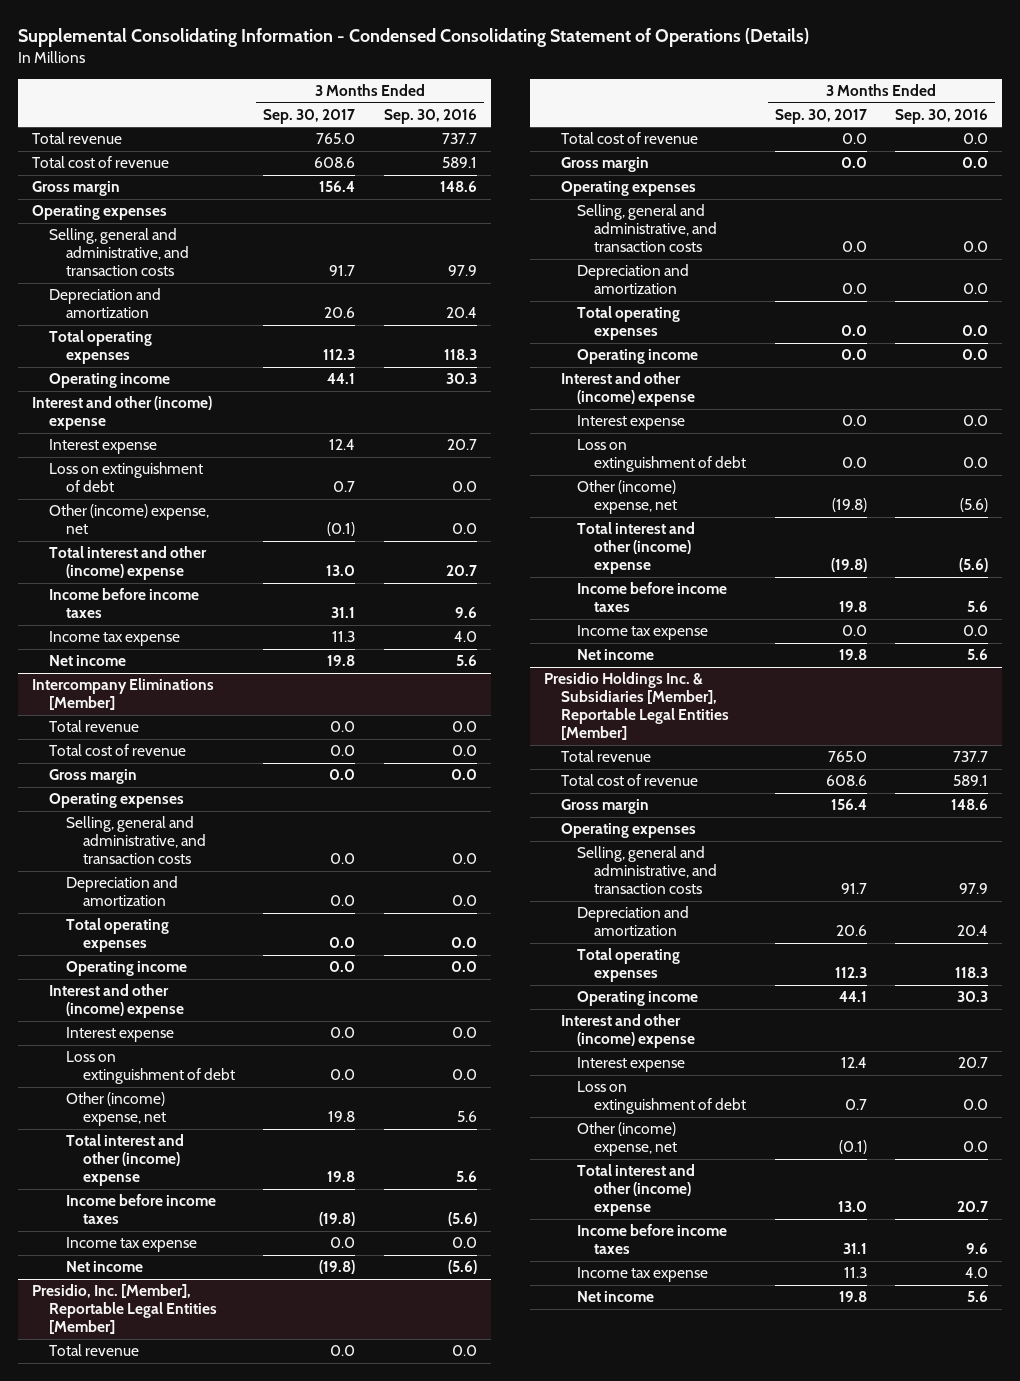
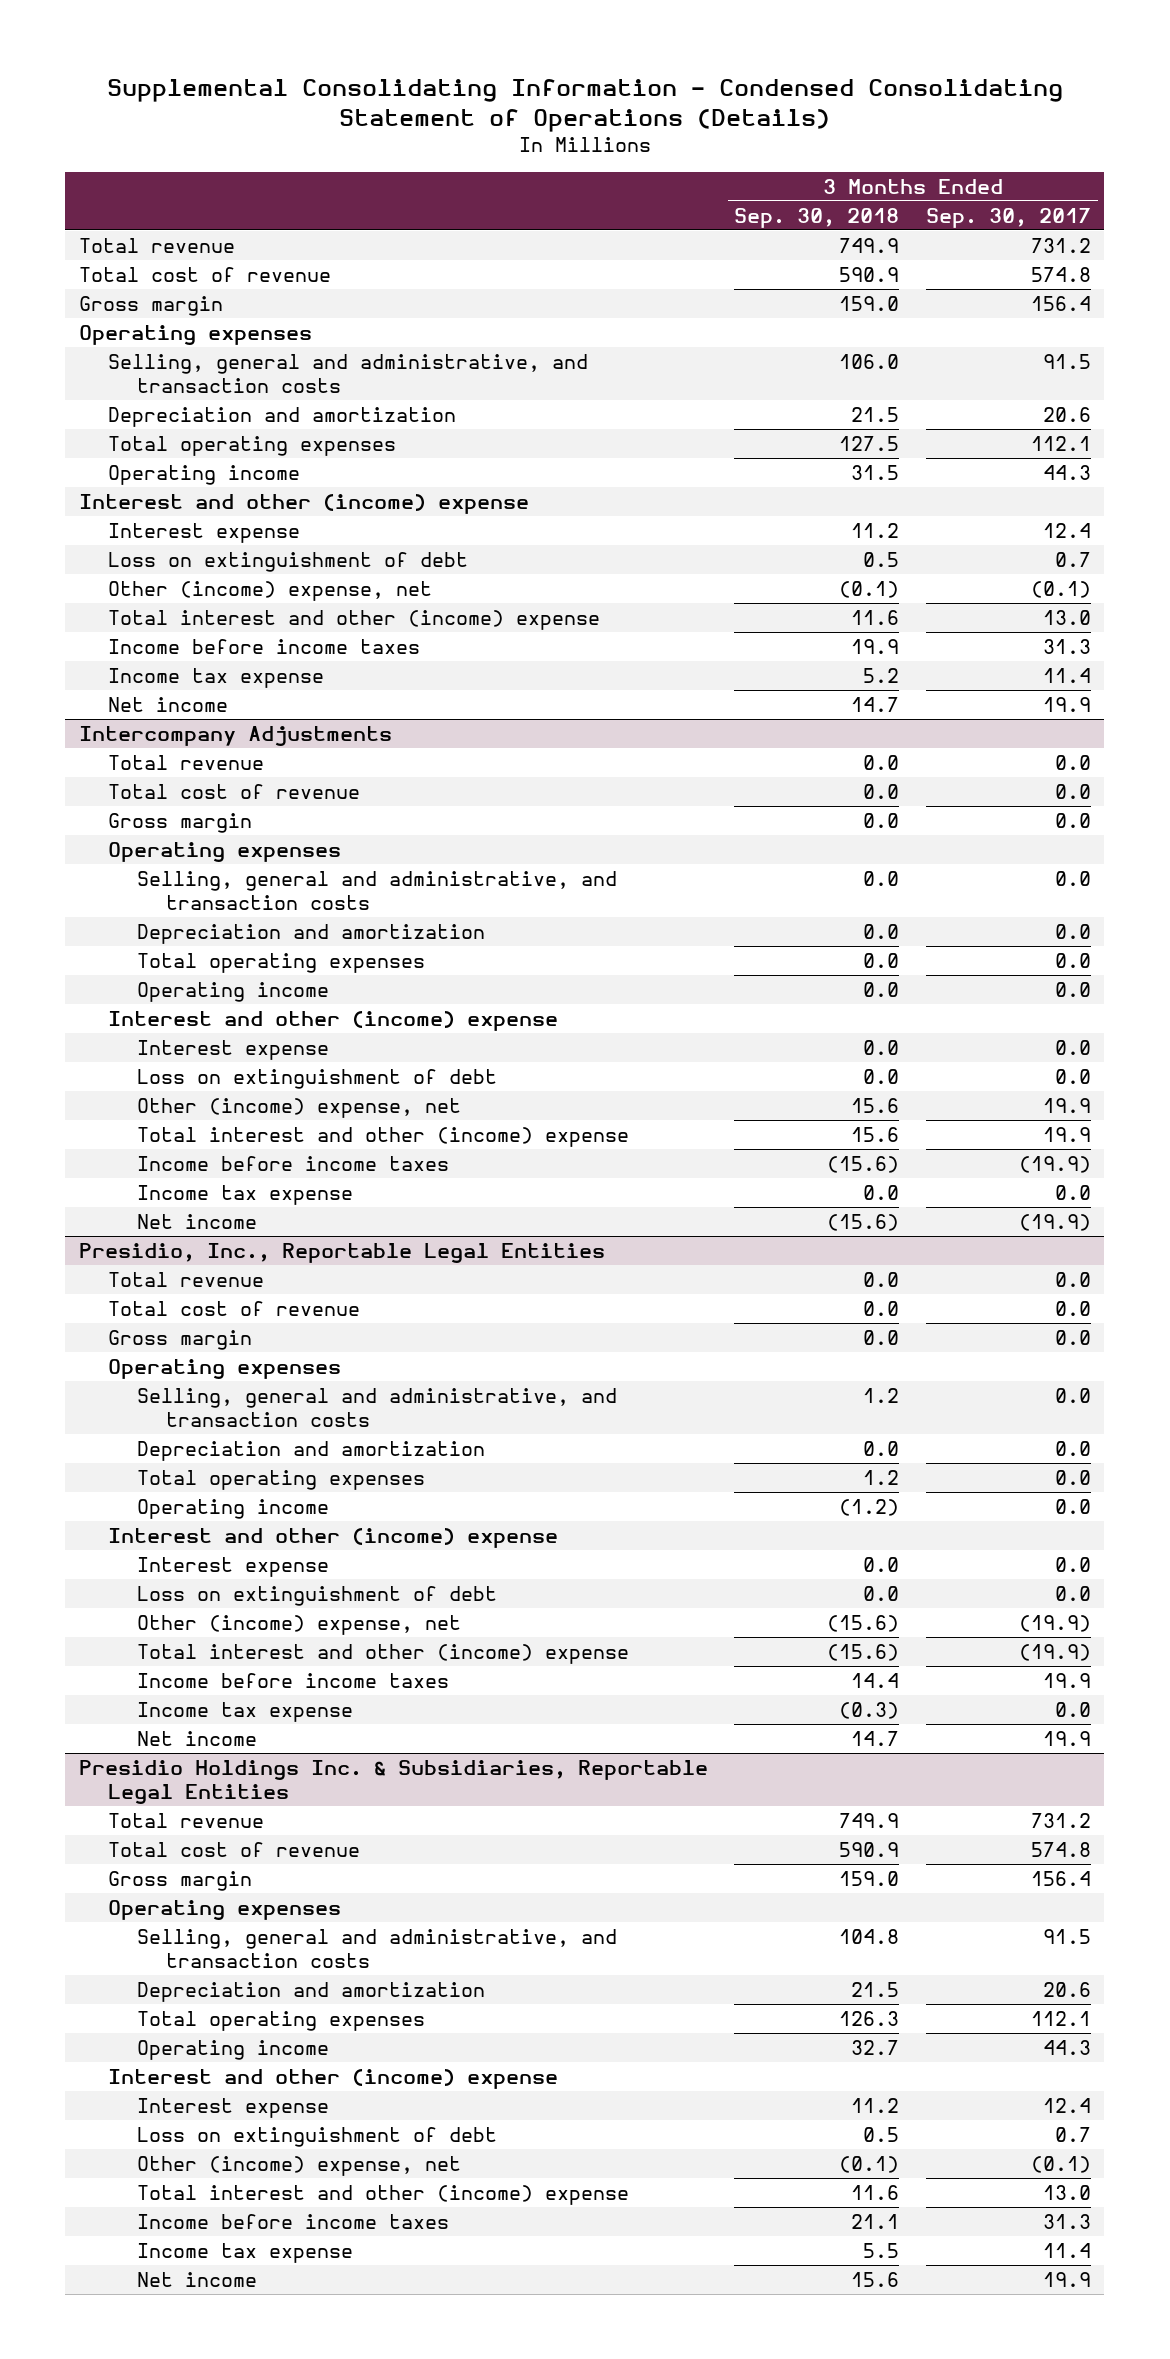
- | 3 Months Ended Sep. 30, 2017 | 3 Months Ended Sep. 30, 2016
+ | 3 Months Ended Sep. 30, 2018 | 3 Months Ended Sep. 30, 2017
- Total revenue | 765.0 | 737.7
- Total cost of revenue | 608.6 | 589.1
+ Total revenue | 749.9 | 731.2
+ Total cost of revenue | 590.9 | 574.8
- Selling, general and administrative, and transaction costs | 91.7 | 97.9
+ Selling, general and administrative, and transaction costs | 106.0 | 91.5
- Total operating expenses | 112.3 | 118.3
- Operating income | 44.1 | 30.3
+ Total operating expenses | 127.5 | 112.1
+ Operating income | 31.5 | 44.3
- Income before income taxes | 31.1 | 9.6
- Income tax expense | 11.3 | 4.0
- Net income | 19.8 | 5.6
- Intercompany Eliminations [Member]
+ Income before income taxes | 19.9 | 31.3
+ Income tax expense | 5.2 | 11.4
+ Net income | 14.7 | 19.9
+ Intercompany Adjustments
- Other (income) expense, net | 19.8 | 5.6
- Total interest and other (income) expense | 19.8 | 5.6
- Income before income taxes | (19.8) | (5.6)
+ Other (income) expense, net | 15.6 | 19.9
+ Total interest and other (income) expense | 15.6 | 19.9
+ Income before income taxes | (15.6) | (19.9)
- Net income | (19.8) | (5.6)
- Presidio, Inc. [Member], Reportable Legal Entities [Member]
+ Net income | (15.6) | (19.9)
+ Presidio, Inc., Reportable Legal Entities
- Other (income) expense, net | (19.8) | (5.6)
- Total interest and other (income) expense | (19.8) | (5.6)
- Income before income taxes | 19.8 | 5.6
+ Other (income) expense, net | (15.6) | (19.9)
+ Total interest and other (income) expense | (15.6) | (19.9)
+ Income before income taxes | 14.4 | 19.9
- Net income | 19.8 | 5.6
- Presidio Holdings Inc. & Subsidiaries [Member], Reportable Legal Entities [Member]
- Total revenue | 765.0 | 737.7
- Total cost of revenue | 608.6 | 589.1
+ Net income | 14.7 | 19.9
+ Presidio Holdings Inc. & Subsidiaries, Reportable Legal Entities
+ Total revenue | 749.9 | 731.2
+ Total cost of revenue | 590.9 | 574.8
- Selling, general and administrative, and transaction costs | 91.7 | 97.9
+ Selling, general and administrative, and transaction costs | 104.8 | 91.5
- Total operating expenses | 112.3 | 118.3
- Operating income | 44.1 | 30.3
+ Total operating expenses | 126.3 | 112.1
+ Operating income | 32.7 | 44.3
- Income before income taxes | 31.1 | 9.6
- Income tax expense | 11.3 | 4.0
- Net income | 19.8 | 5.6
+ Income before income taxes | 21.1 | 31.3
+ Income tax expense | 5.5 | 11.4
+ Net income | 15.6 | 19.9

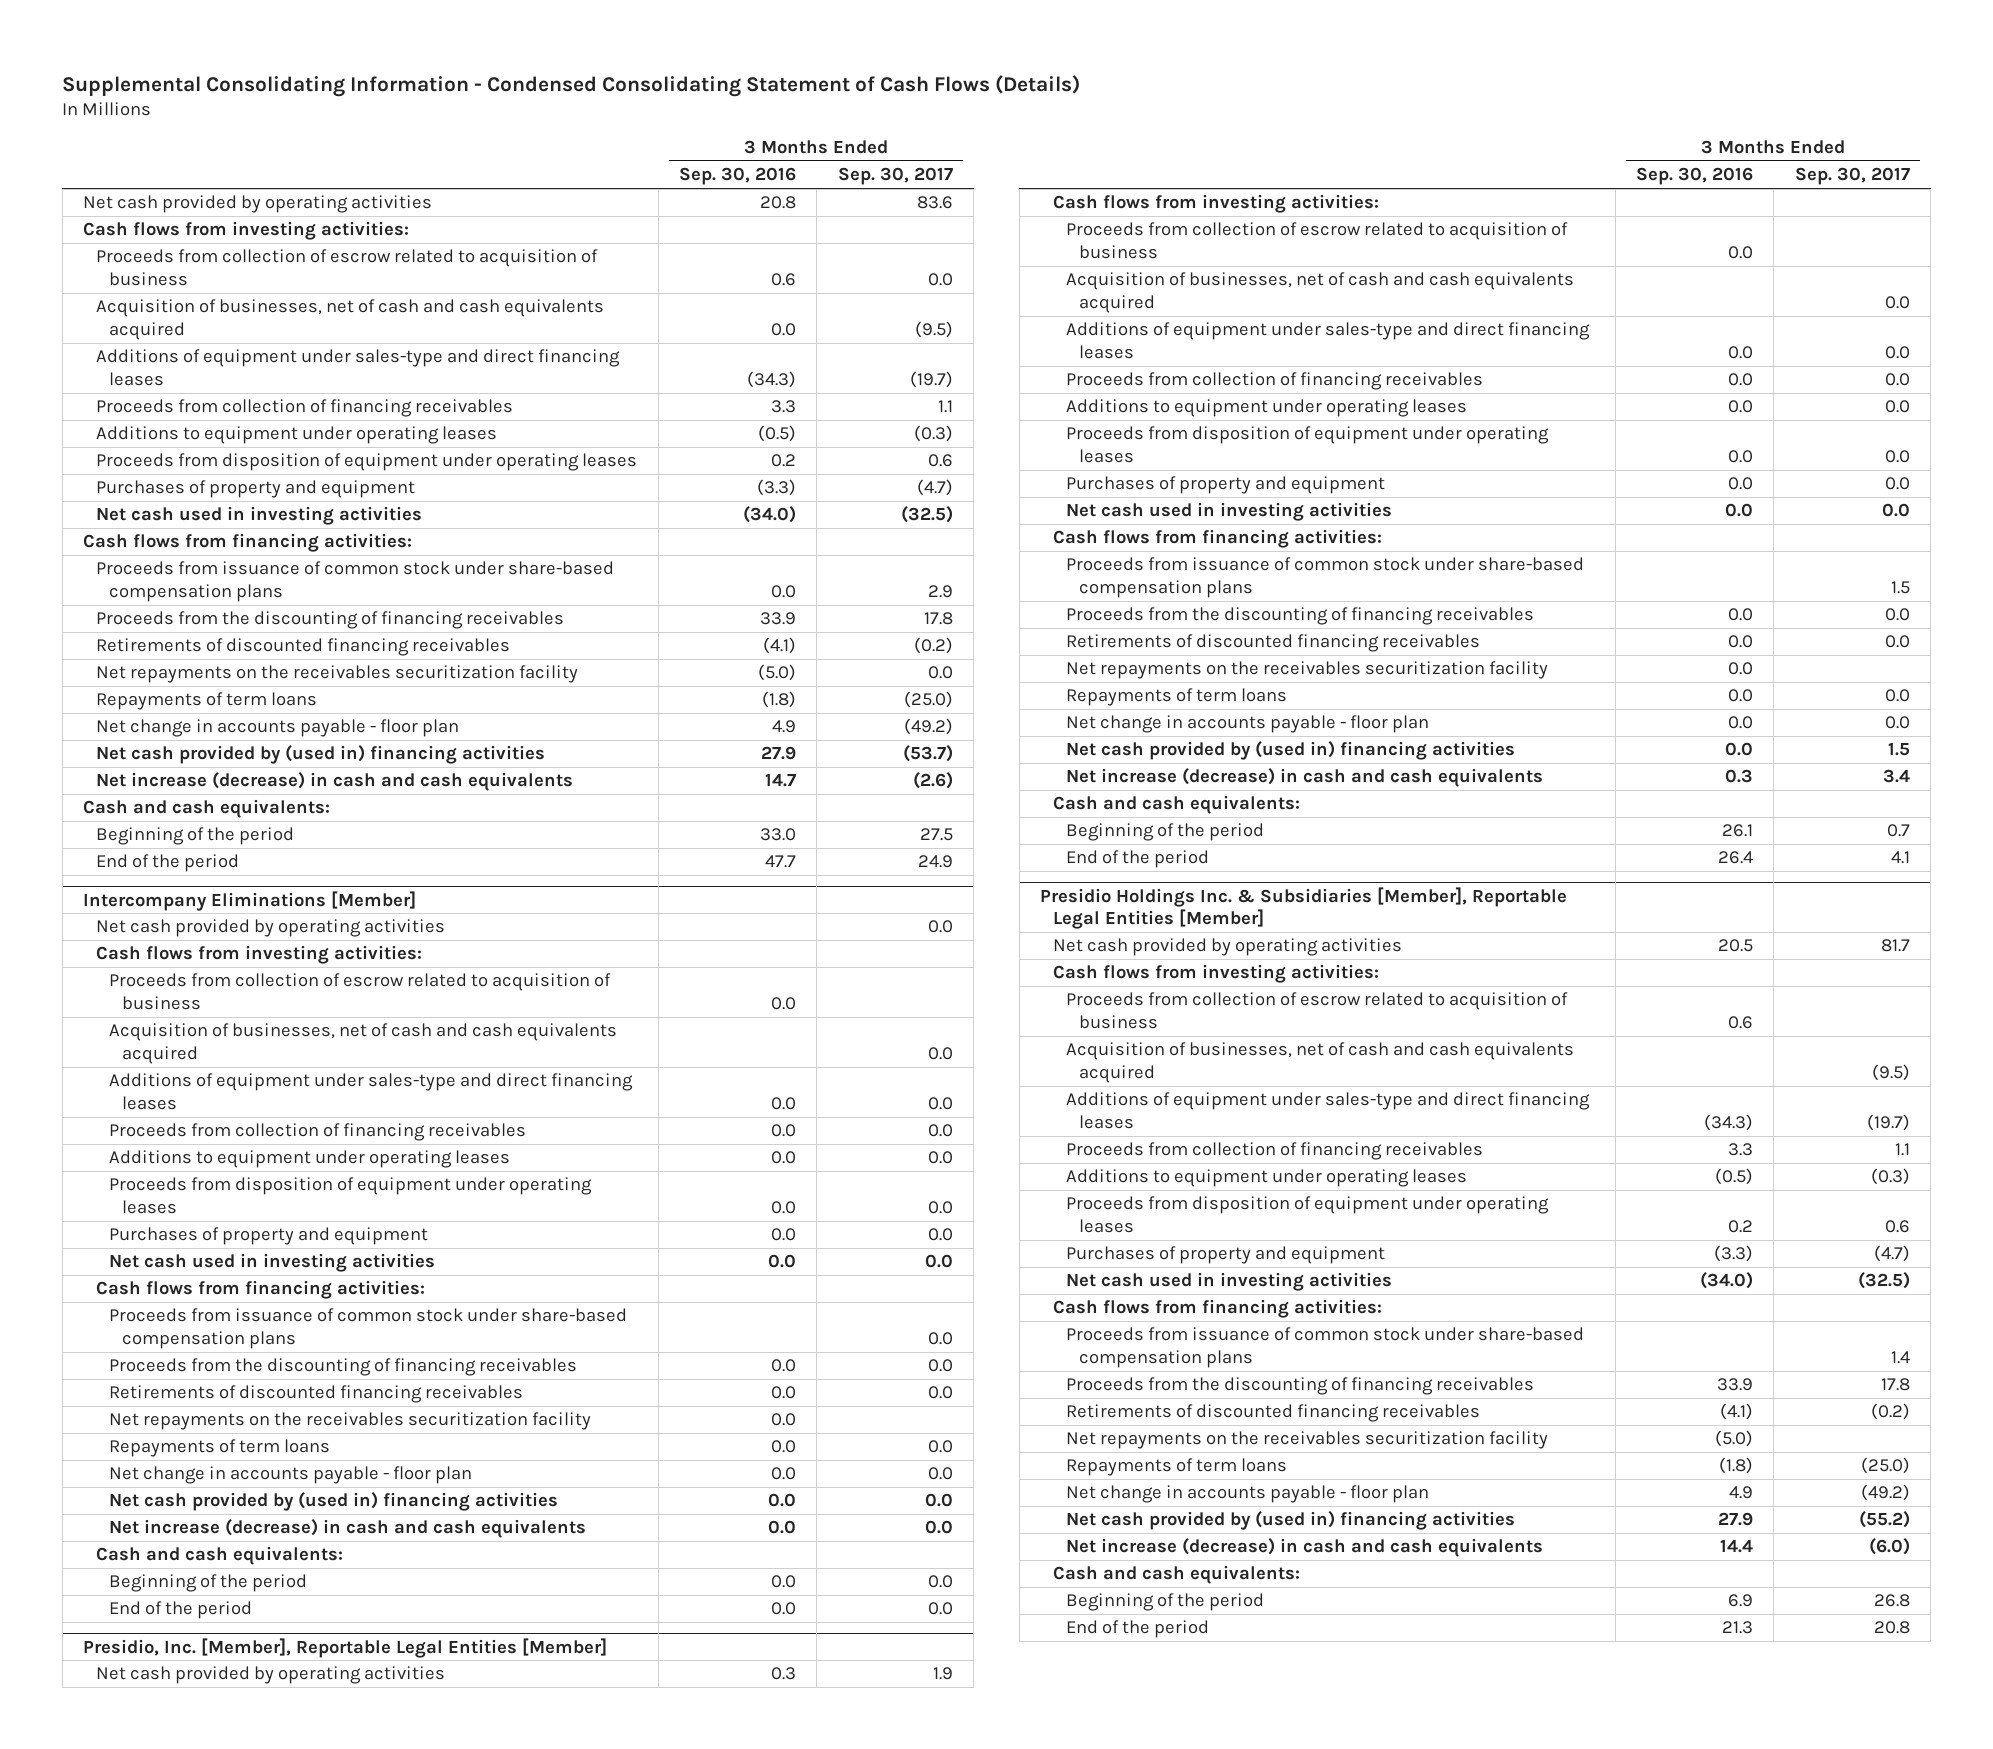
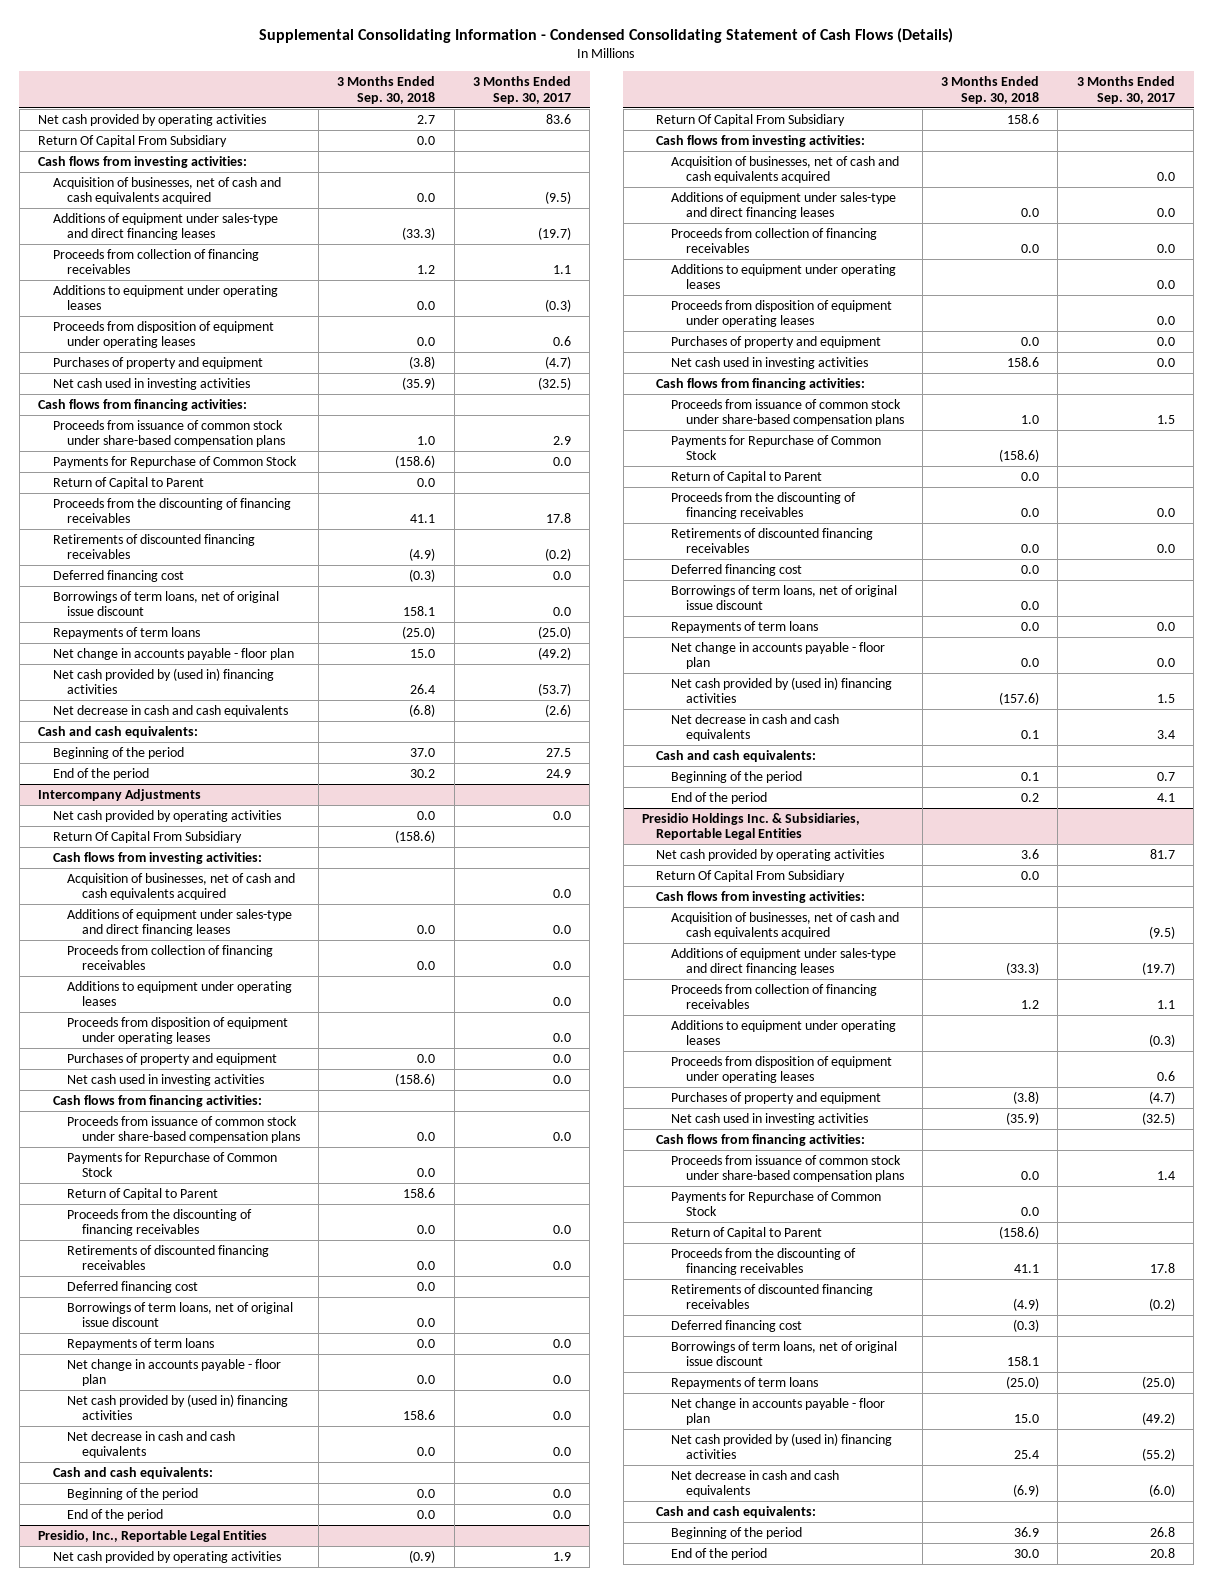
- | 3 Months Ended Sep. 30, 2016 | 3 Months Ended Sep. 30, 2017
+ | 3 Months Ended Sep. 30, 2018 | 3 Months Ended Sep. 30, 2017
+ Return Of Capital From Subsidiary | 0.0 |
- Proceeds from collection of escrow related to acquisition of business | 0.6 | 0.0
+ Payments for Repurchase of Common Stock | (158.6) | 0.0
+ Return of Capital to Parent | 0.0 |
- Net repayments on the receivables securitization facility | (5.0) | 0.0
+ Deferred financing cost | (0.3) | 0.0
+ Borrowings of term loans, net of original issue discount | 158.1 | 0.0
- Net increase (decrease) in cash and cash equivalents | 14.7 | (2.6)
+ Net decrease in cash and cash equivalents | (6.8) | (2.6)
- Intercompany Eliminations [Member]
+ Intercompany Adjustments
+ Return Of Capital From Subsidiary | (158.6) |
- Proceeds from collection of escrow related to acquisition of business | 0.0 |
+ Payments for Repurchase of Common Stock | 0.0 |
+ Return of Capital to Parent | 158.6 |
- Net repayments on the receivables securitization facility | 0.0 |
+ Deferred financing cost | 0.0 |
+ Borrowings of term loans, net of original issue discount | 0.0 |
- Net increase (decrease) in cash and cash equivalents | 0.0 | 0.0
+ Net decrease in cash and cash equivalents | 0.0 | 0.0
- Presidio, Inc. [Member], Reportable Legal Entities [Member]
+ Presidio, Inc., Reportable Legal Entities
+ Return Of Capital From Subsidiary | 158.6 |
- Proceeds from collection of escrow related to acquisition of business | 0.0 |
+ Payments for Repurchase of Common Stock | (158.6) |
+ Return of Capital to Parent | 0.0 |
- Net repayments on the receivables securitization facility | 0.0 |
+ Deferred financing cost | 0.0 |
+ Borrowings of term loans, net of original issue discount | 0.0 |
- Net increase (decrease) in cash and cash equivalents | 0.3 | 3.4
+ Net decrease in cash and cash equivalents | 0.1 | 3.4
- Presidio Holdings Inc. & Subsidiaries [Member], Reportable Legal Entities [Member]
+ Presidio Holdings Inc. & Subsidiaries, Reportable Legal Entities
+ Return Of Capital From Subsidiary | 0.0 |
- Proceeds from collection of escrow related to acquisition of business | 0.6 |
+ Payments for Repurchase of Common Stock | 0.0 |
+ Return of Capital to Parent | (158.6) |
- Net repayments on the receivables securitization facility | (5.0) |
+ Deferred financing cost | (0.3) |
+ Borrowings of term loans, net of original issue discount | 158.1 |
- Net increase (decrease) in cash and cash equivalents | 14.4 | (6.0)
+ Net decrease in cash and cash equivalents | (6.9) | (6.0)

